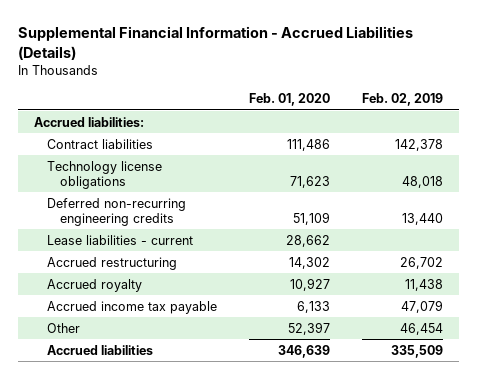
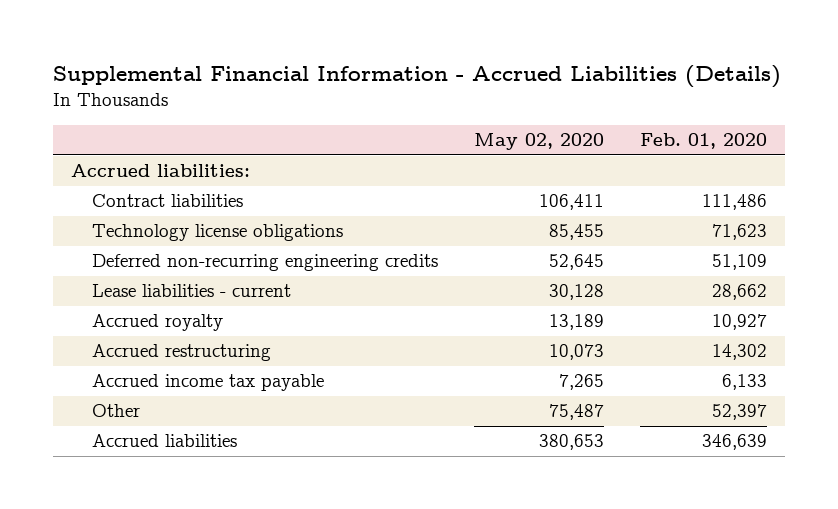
- | Feb. 01, 2020 | Feb. 02, 2019
+ | May 02, 2020 | Feb. 01, 2020
moved down: Accrued restructuring | 10,073 | 14,302

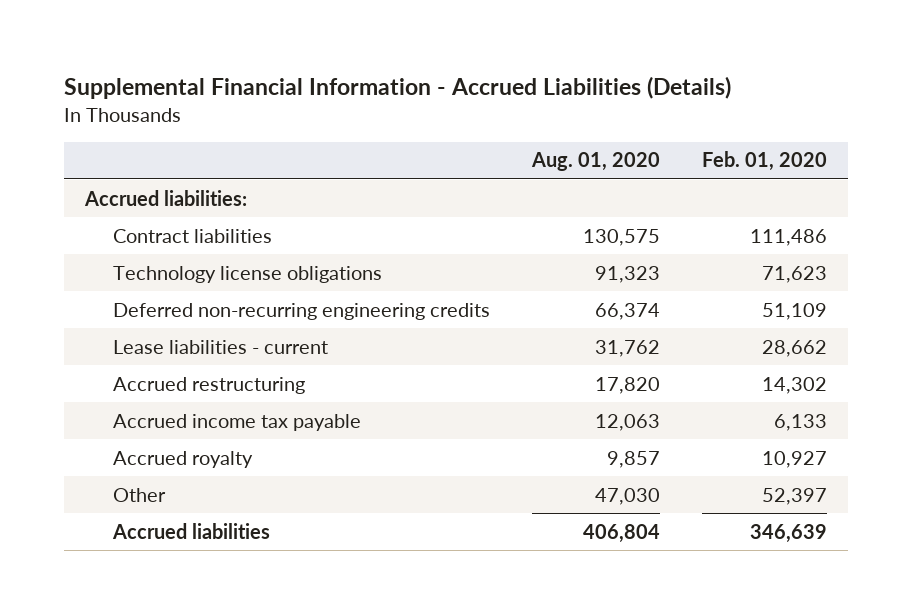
- | May 02, 2020 | Feb. 01, 2020
+ | Aug. 01, 2020 | Feb. 01, 2020
moved down: Accrued royalty | 9,857 | 10,927

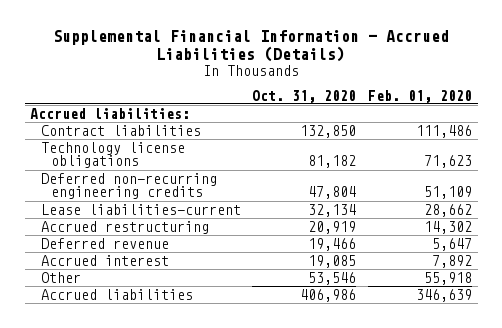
- | Aug. 01, 2020 | Feb. 01, 2020
+ | Oct. 31, 2020 | Feb. 01, 2020
- Lease liabilities - current | 31,762 | 28,662
+ Lease liabilities-current | 32,134 | 28,662
- Accrued income tax payable | 12,063 | 6,133
- Accrued royalty | 9,857 | 10,927
- Other | 47,030 | 52,397
+ Deferred revenue | 19,466 | 5,647
+ Accrued interest | 19,085 | 7,892
+ Other | 53,546 | 55,918

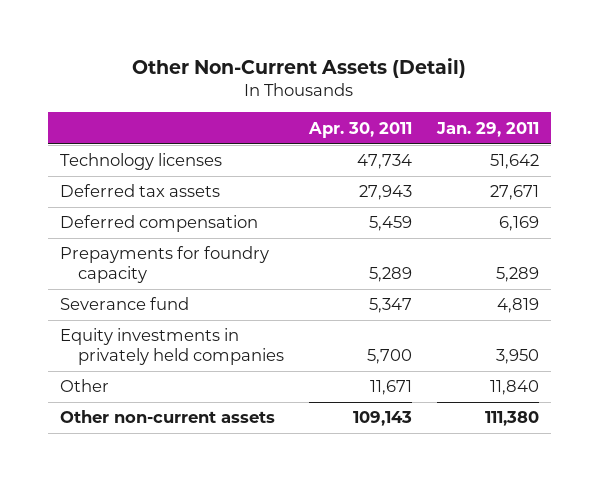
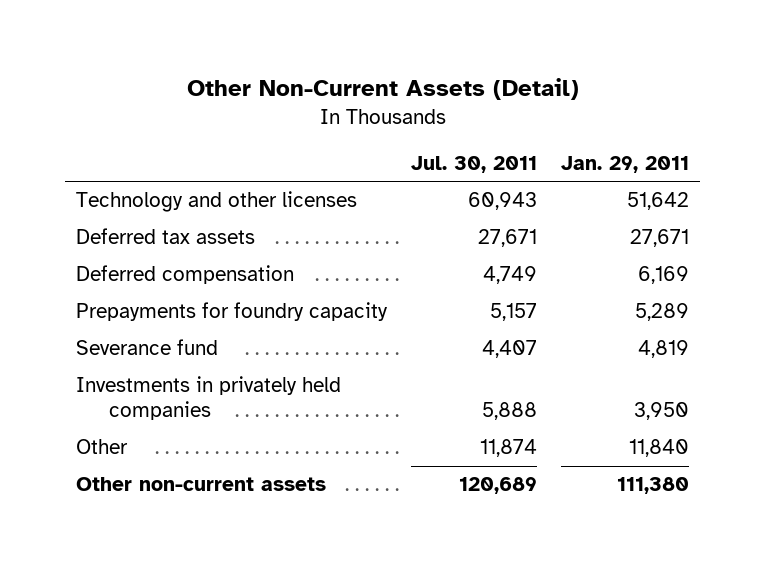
- | Apr. 30, 2011 | Jan. 29, 2011
+ | Jul. 30, 2011 | Jan. 29, 2011
- Technology licenses | 47,734 | 51,642
+ Technology and other licenses | 60,943 | 51,642
- Equity investments in privately held companies | 5,700 | 3,950
+ Investments in privately held companies | 5,888 | 3,950

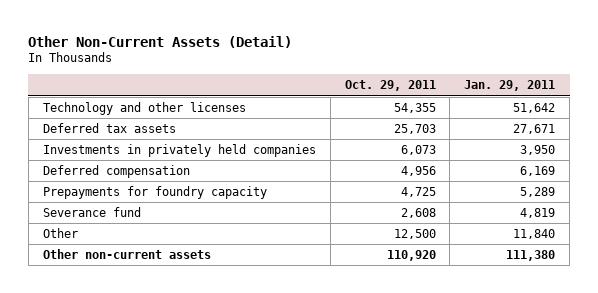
- | Jul. 30, 2011 | Jan. 29, 2011
+ | Oct. 29, 2011 | Jan. 29, 2011
moved up: Investments in privately held companies | 6,073 | 3,950

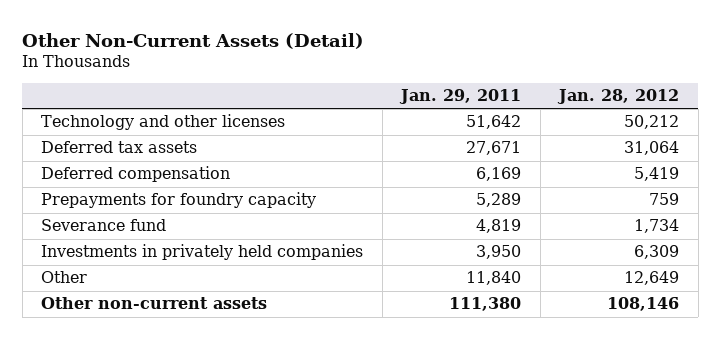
- | Oct. 29, 2011 | Jan. 29, 2011
+ | Jan. 29, 2011 | Jan. 28, 2012
moved down: Investments in privately held companies | 3,950 | 6,309

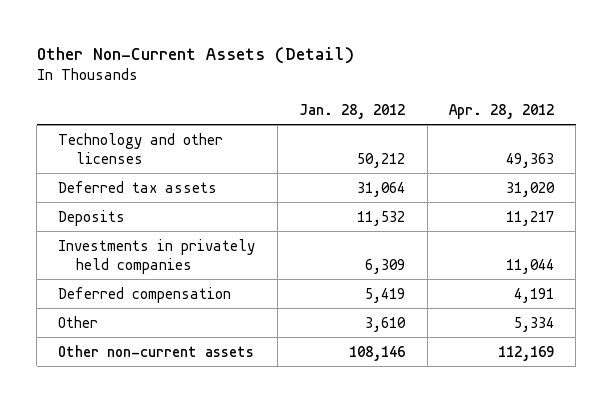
- | Jan. 29, 2011 | Jan. 28, 2012
+ | Jan. 28, 2012 | Apr. 28, 2012
- Prepayments for foundry capacity | 5,289 | 759
- Severance fund | 4,819 | 1,734
+ Deposits | 11,532 | 11,217
- Other | 11,840 | 12,649
moved down: Deferred compensation | 5,419 | 4,191
+ Other | 3,610 | 5,334

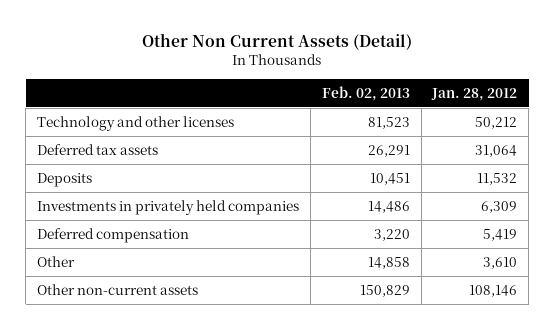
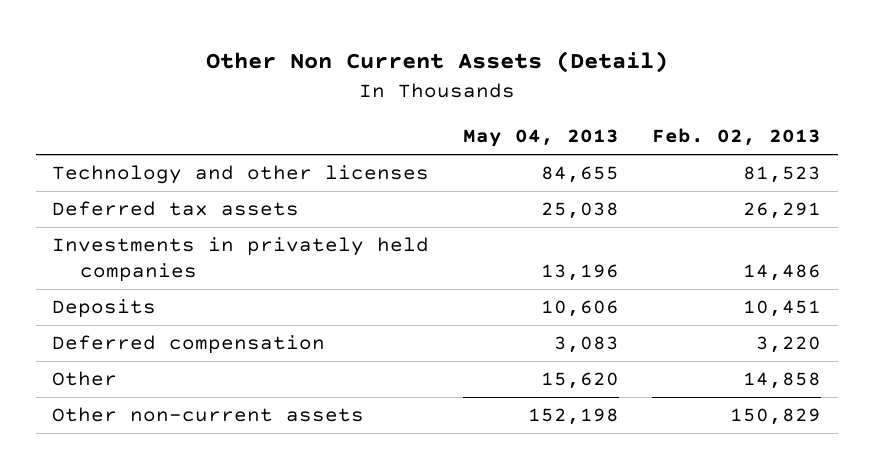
- | Feb. 02, 2013 | Jan. 28, 2012
+ | May 04, 2013 | Feb. 02, 2013
moved down: Deposits | 10,606 | 10,451

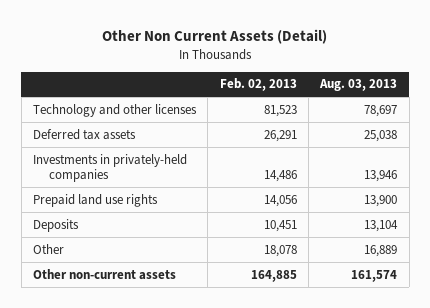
- | May 04, 2013 | Feb. 02, 2013
+ | Feb. 02, 2013 | Aug. 03, 2013
- Investments in privately held companies | 13,196 | 14,486
+ Investments in privately-held companies | 14,486 | 13,946
+ Prepaid land use rights | 14,056 | 13,900
- Deferred compensation | 3,083 | 3,220
- Other | 15,620 | 14,858
- Other non-current assets | 152,198 | 150,829
+ Other | 18,078 | 16,889
+ Other non-current assets | 164,885 | 161,574

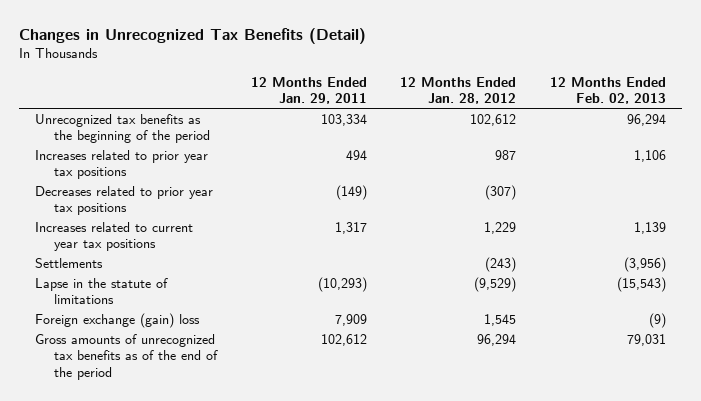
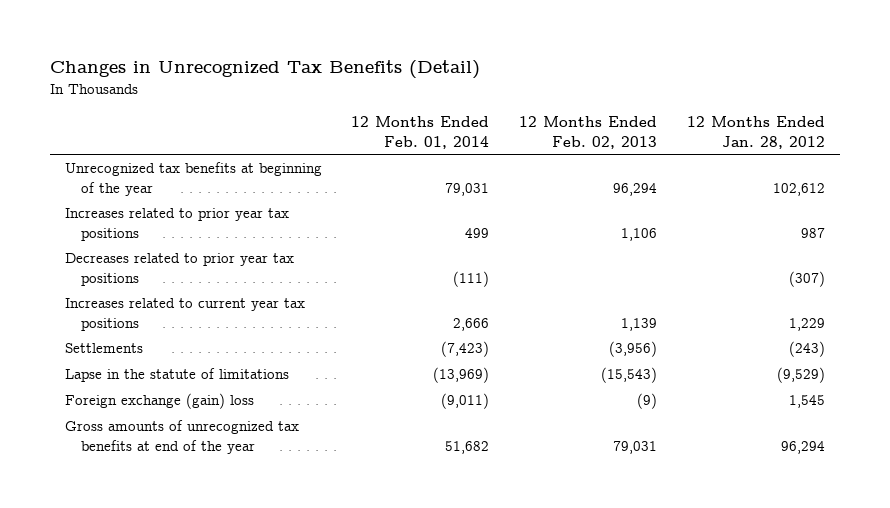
- | 12 Months Ended Jan. 29, 2011 | 12 Months Ended Jan. 28, 2012 | 12 Months Ended Feb. 02, 2013
+ | 12 Months Ended Feb. 01, 2014 | 12 Months Ended Feb. 02, 2013 | 12 Months Ended Jan. 28, 2012
- Unrecognized tax benefits as the beginning of the period | 103,334 | 102,612 | 96,294
+ Unrecognized tax benefits at beginning of the year | 79,031 | 96,294 | 102,612
- Gross amounts of unrecognized tax benefits as of the end of the period | 102,612 | 96,294 | 79,031
+ Gross amounts of unrecognized tax benefits at end of the year | 51,682 | 79,031 | 96,294

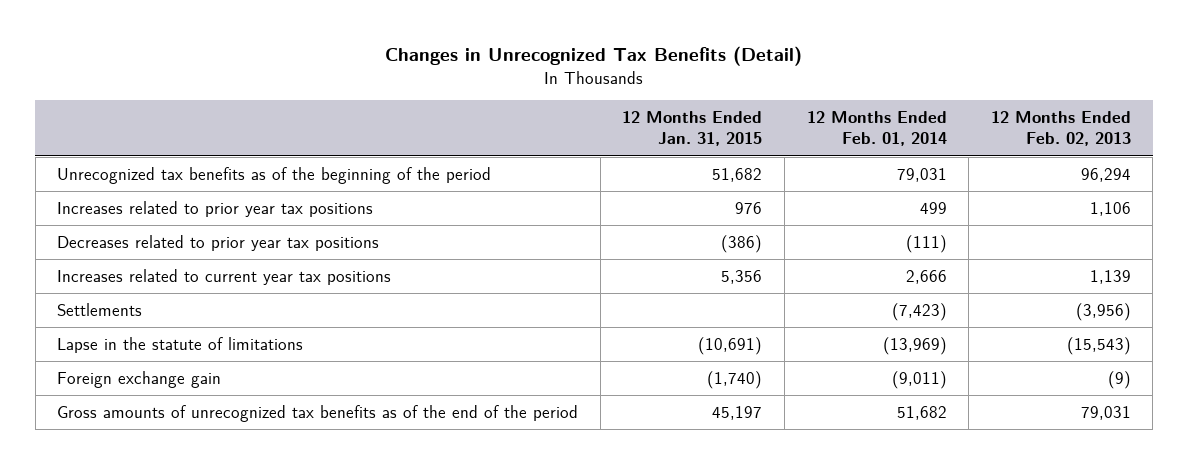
- | 12 Months Ended Feb. 01, 2014 | 12 Months Ended Feb. 02, 2013 | 12 Months Ended Jan. 28, 2012
+ | 12 Months Ended Jan. 31, 2015 | 12 Months Ended Feb. 01, 2014 | 12 Months Ended Feb. 02, 2013
- Unrecognized tax benefits at beginning of the year | 79,031 | 96,294 | 102,612
+ Unrecognized tax benefits as of the beginning of the period | 51,682 | 79,031 | 96,294
- Foreign exchange (gain) loss | (9,011) | (9) | 1,545
- Gross amounts of unrecognized tax benefits at end of the year | 51,682 | 79,031 | 96,294
+ Foreign exchange gain | (1,740) | (9,011) | (9)
+ Gross amounts of unrecognized tax benefits as of the end of the period | 45,197 | 51,682 | 79,031

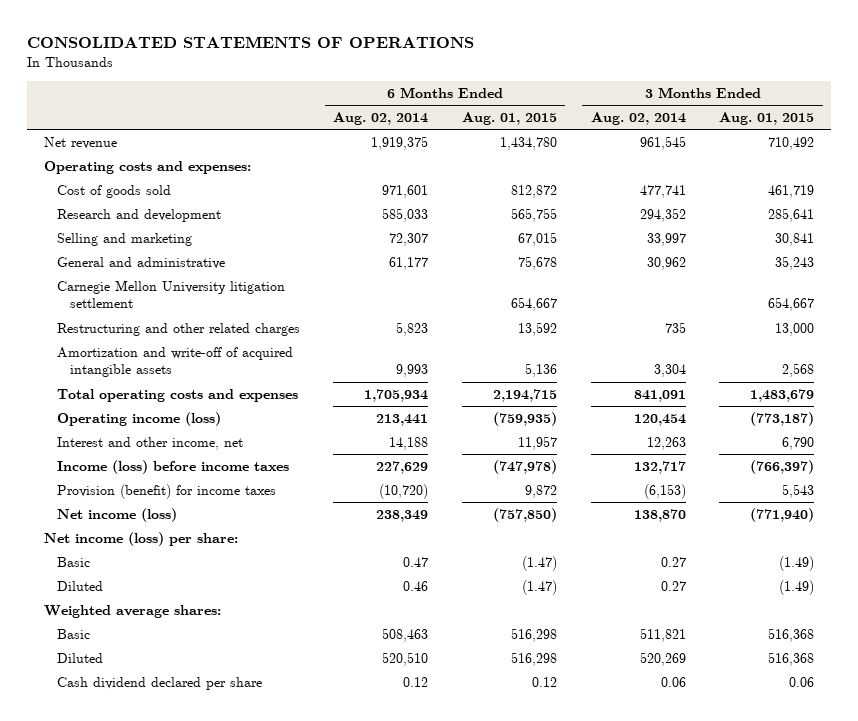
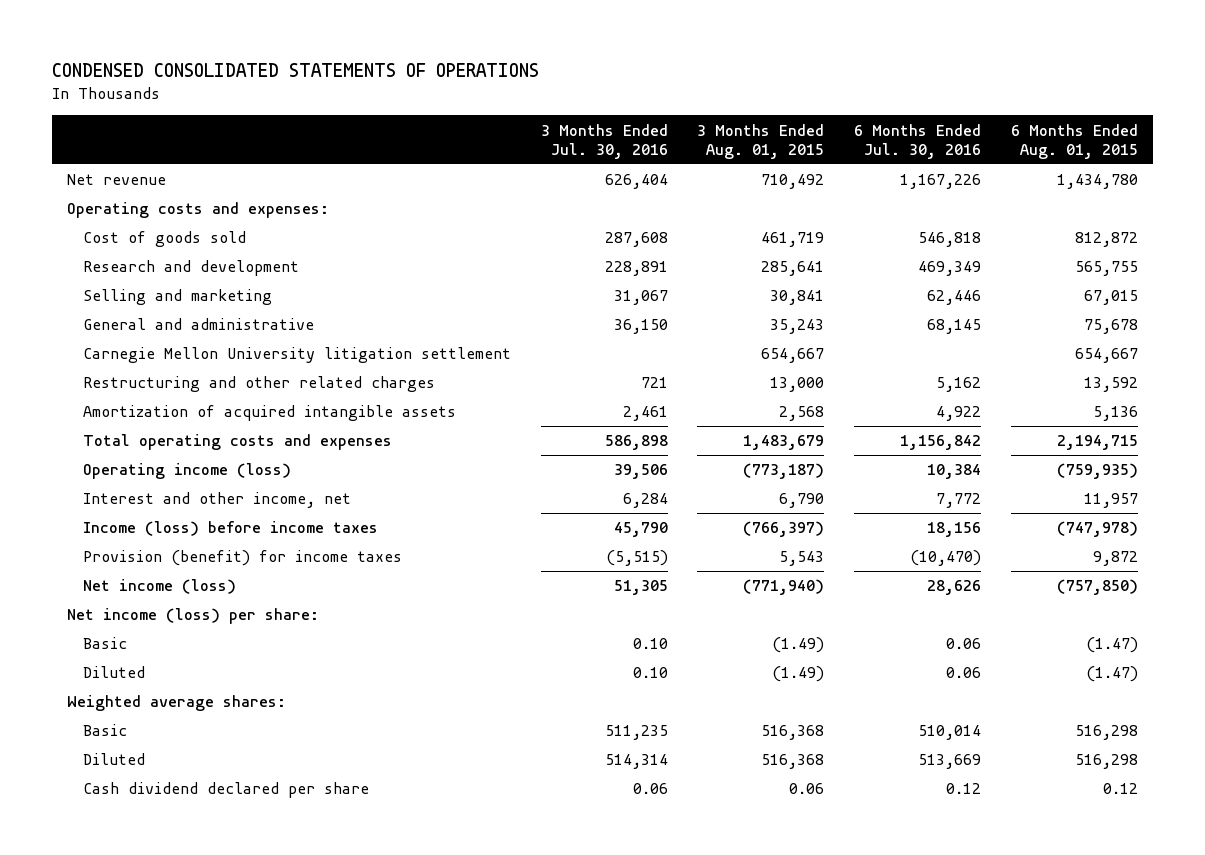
- CONSOLIDATED STATEMENTS OF OPERATIONS
+ CONDENSED CONSOLIDATED STATEMENTS OF OPERATIONS
- | 6 Months Ended Aug. 02, 2014 | 6 Months Ended Aug. 01, 2015 | 3 Months Ended Aug. 02, 2014 | 3 Months Ended Aug. 01, 2015
+ | 3 Months Ended Jul. 30, 2016 | 3 Months Ended Aug. 01, 2015 | 6 Months Ended Jul. 30, 2016 | 6 Months Ended Aug. 01, 2015
- Amortization and write-off of acquired intangible assets | 9,993 | 5,136 | 3,304 | 2,568
+ Amortization of acquired intangible assets | 2,461 | 2,568 | 4,922 | 5,136

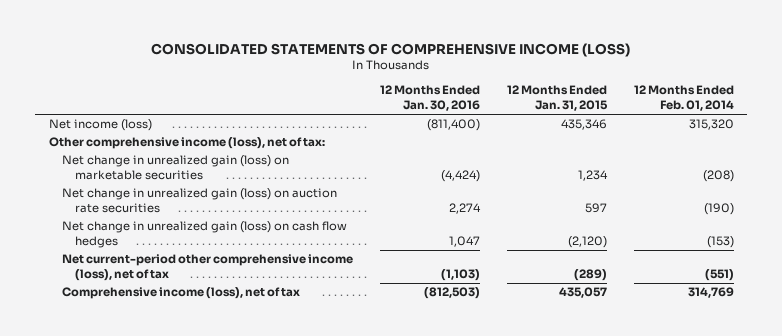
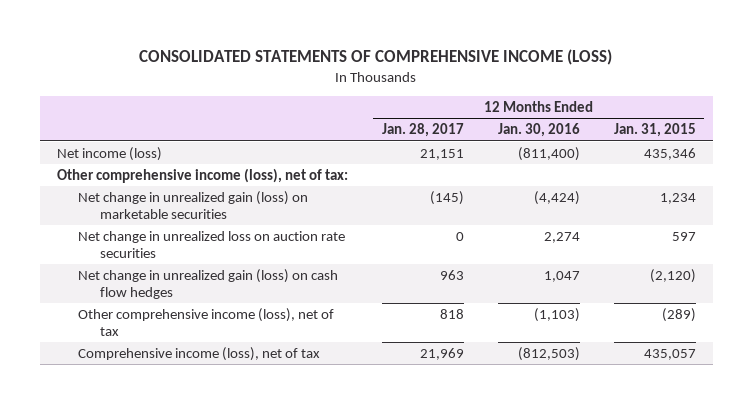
- | 12 Months Ended Jan. 30, 2016 | 12 Months Ended Jan. 31, 2015 | 12 Months Ended Feb. 01, 2014
+ | 12 Months Ended Jan. 28, 2017 | 12 Months Ended Jan. 30, 2016 | 12 Months Ended Jan. 31, 2015
- Net change in unrealized gain (loss) on auction rate securities | 2,274 | 597 | (190)
+ Net change in unrealized loss on auction rate securities | 0 | 2,274 | 597
- Net current-period other comprehensive income (loss), net of tax | (1,103) | (289) | (551)
+ Other comprehensive income (loss), net of tax | 818 | (1,103) | (289)

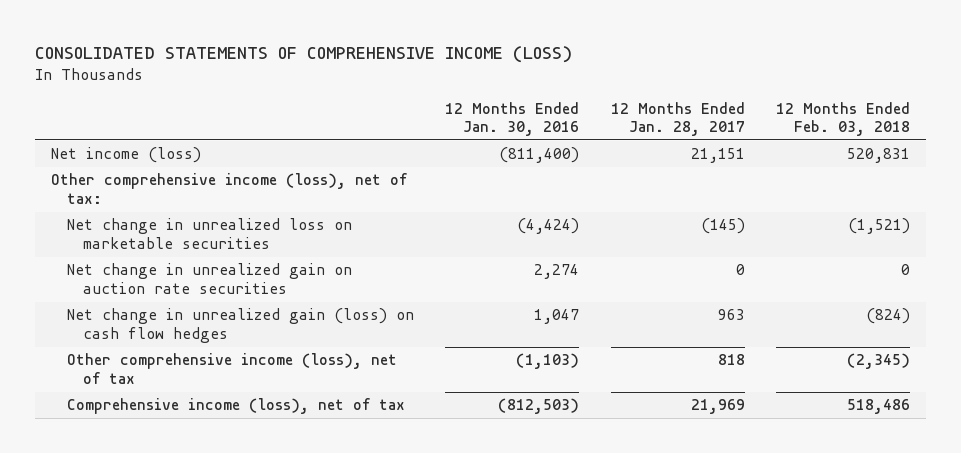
- | 12 Months Ended Jan. 28, 2017 | 12 Months Ended Jan. 30, 2016 | 12 Months Ended Jan. 31, 2015
+ | 12 Months Ended Jan. 30, 2016 | 12 Months Ended Jan. 28, 2017 | 12 Months Ended Feb. 03, 2018
- Net change in unrealized gain (loss) on marketable securities | (145) | (4,424) | 1,234
- Net change in unrealized loss on auction rate securities | 0 | 2,274 | 597
+ Net change in unrealized loss on marketable securities | (4,424) | (145) | (1,521)
+ Net change in unrealized gain on auction rate securities | 2,274 | 0 | 0

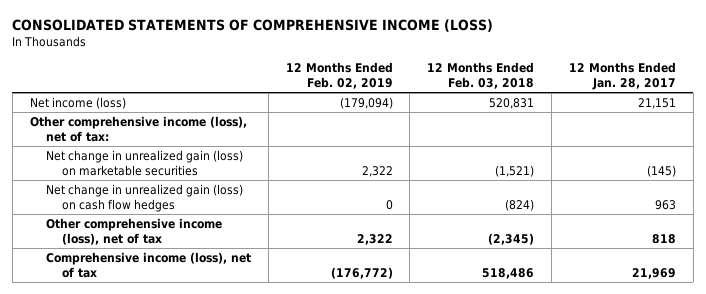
- | 12 Months Ended Jan. 30, 2016 | 12 Months Ended Jan. 28, 2017 | 12 Months Ended Feb. 03, 2018
+ | 12 Months Ended Feb. 02, 2019 | 12 Months Ended Feb. 03, 2018 | 12 Months Ended Jan. 28, 2017
- Net change in unrealized loss on marketable securities | (4,424) | (145) | (1,521)
- Net change in unrealized gain on auction rate securities | 2,274 | 0 | 0
+ Net change in unrealized gain (loss) on marketable securities | 2,322 | (1,521) | (145)

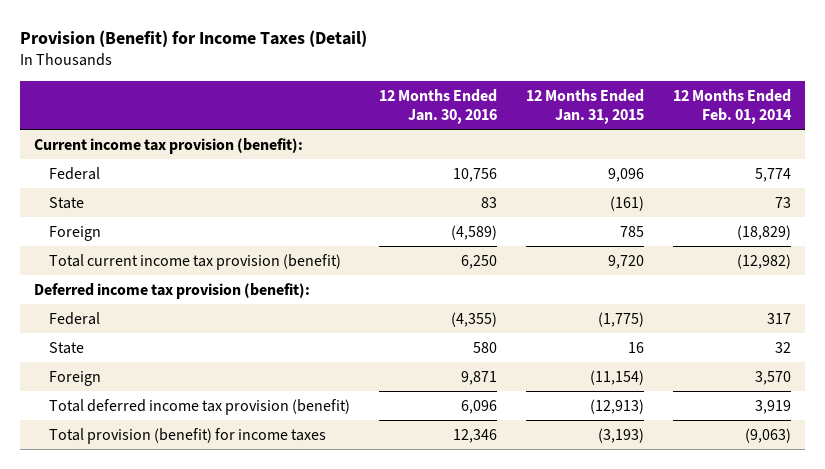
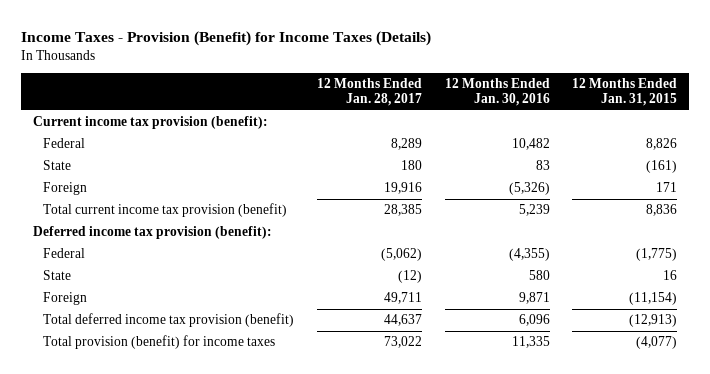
- Provision (Benefit) for Income Taxes (Detail)
+ Income Taxes - Provision (Benefit) for Income Taxes (Details)
- | 12 Months Ended Jan. 30, 2016 | 12 Months Ended Jan. 31, 2015 | 12 Months Ended Feb. 01, 2014
+ | 12 Months Ended Jan. 28, 2017 | 12 Months Ended Jan. 30, 2016 | 12 Months Ended Jan. 31, 2015
- Federal | 10,756 | 9,096 | 5,774
+ Federal | 8,289 | 10,482 | 8,826
- Foreign | (4,589) | 785 | (18,829)
- Total current income tax provision (benefit) | 6,250 | 9,720 | (12,982)
+ Foreign | 19,916 | (5,326) | 171
+ Total current income tax provision (benefit) | 28,385 | 5,239 | 8,836
- Total provision (benefit) for income taxes | 12,346 | (3,193) | (9,063)
+ Total provision (benefit) for income taxes | 73,022 | 11,335 | (4,077)

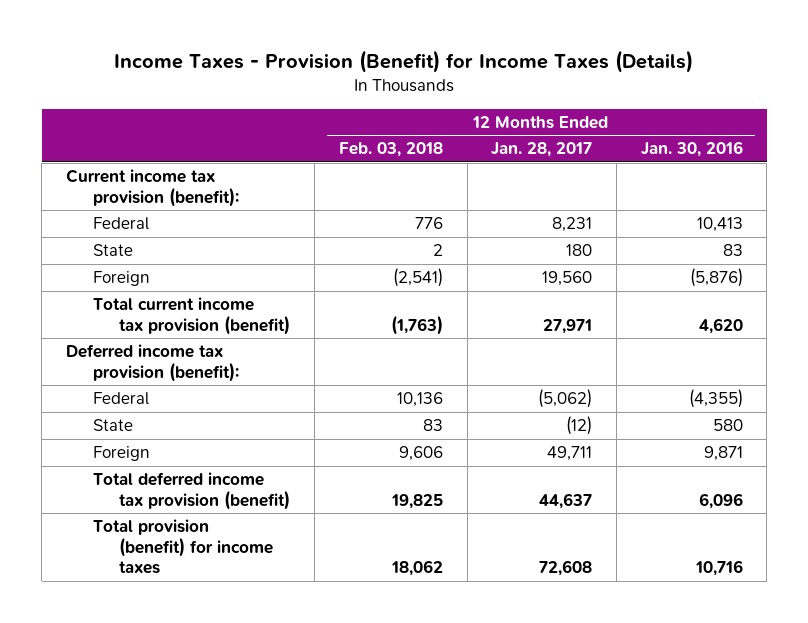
- | 12 Months Ended Jan. 28, 2017 | 12 Months Ended Jan. 30, 2016 | 12 Months Ended Jan. 31, 2015
+ | 12 Months Ended Feb. 03, 2018 | 12 Months Ended Jan. 28, 2017 | 12 Months Ended Jan. 30, 2016
- Federal | 8,289 | 10,482 | 8,826
+ Federal | 776 | 8,231 | 10,413
- Foreign | 19,916 | (5,326) | 171
- Total current income tax provision (benefit) | 28,385 | 5,239 | 8,836
+ Foreign | (2,541) | 19,560 | (5,876)
+ Total current income tax provision (benefit) | (1,763) | 27,971 | 4,620
- Total provision (benefit) for income taxes | 73,022 | 11,335 | (4,077)
+ Total provision (benefit) for income taxes | 18,062 | 72,608 | 10,716

